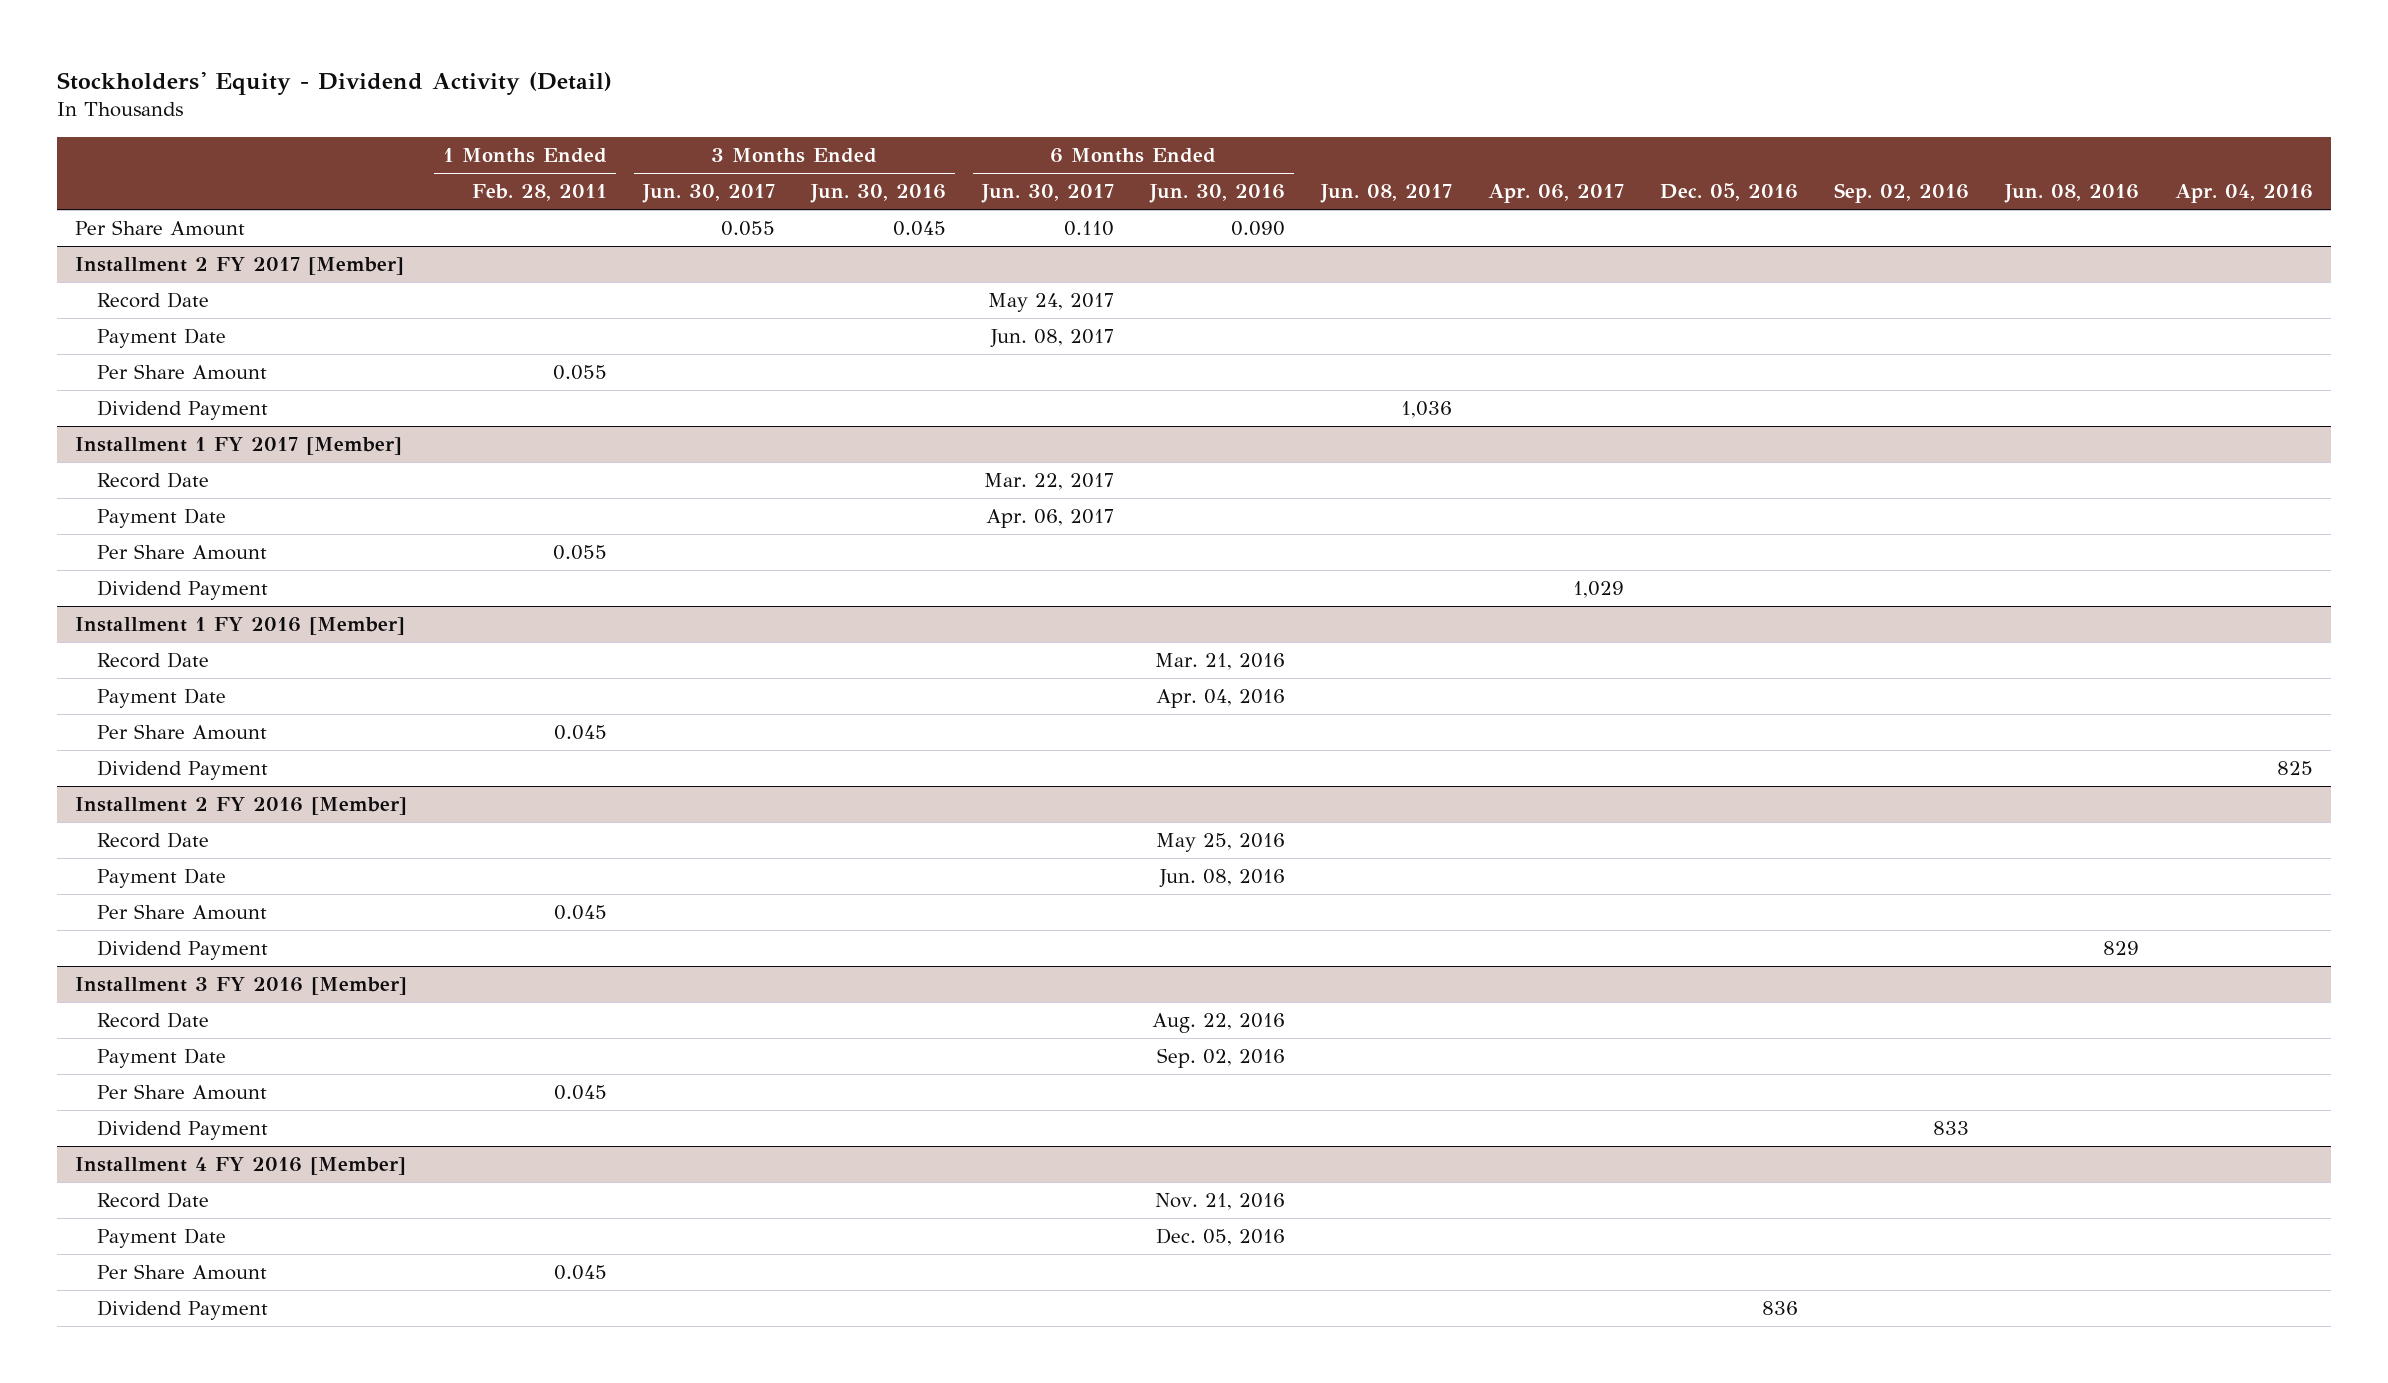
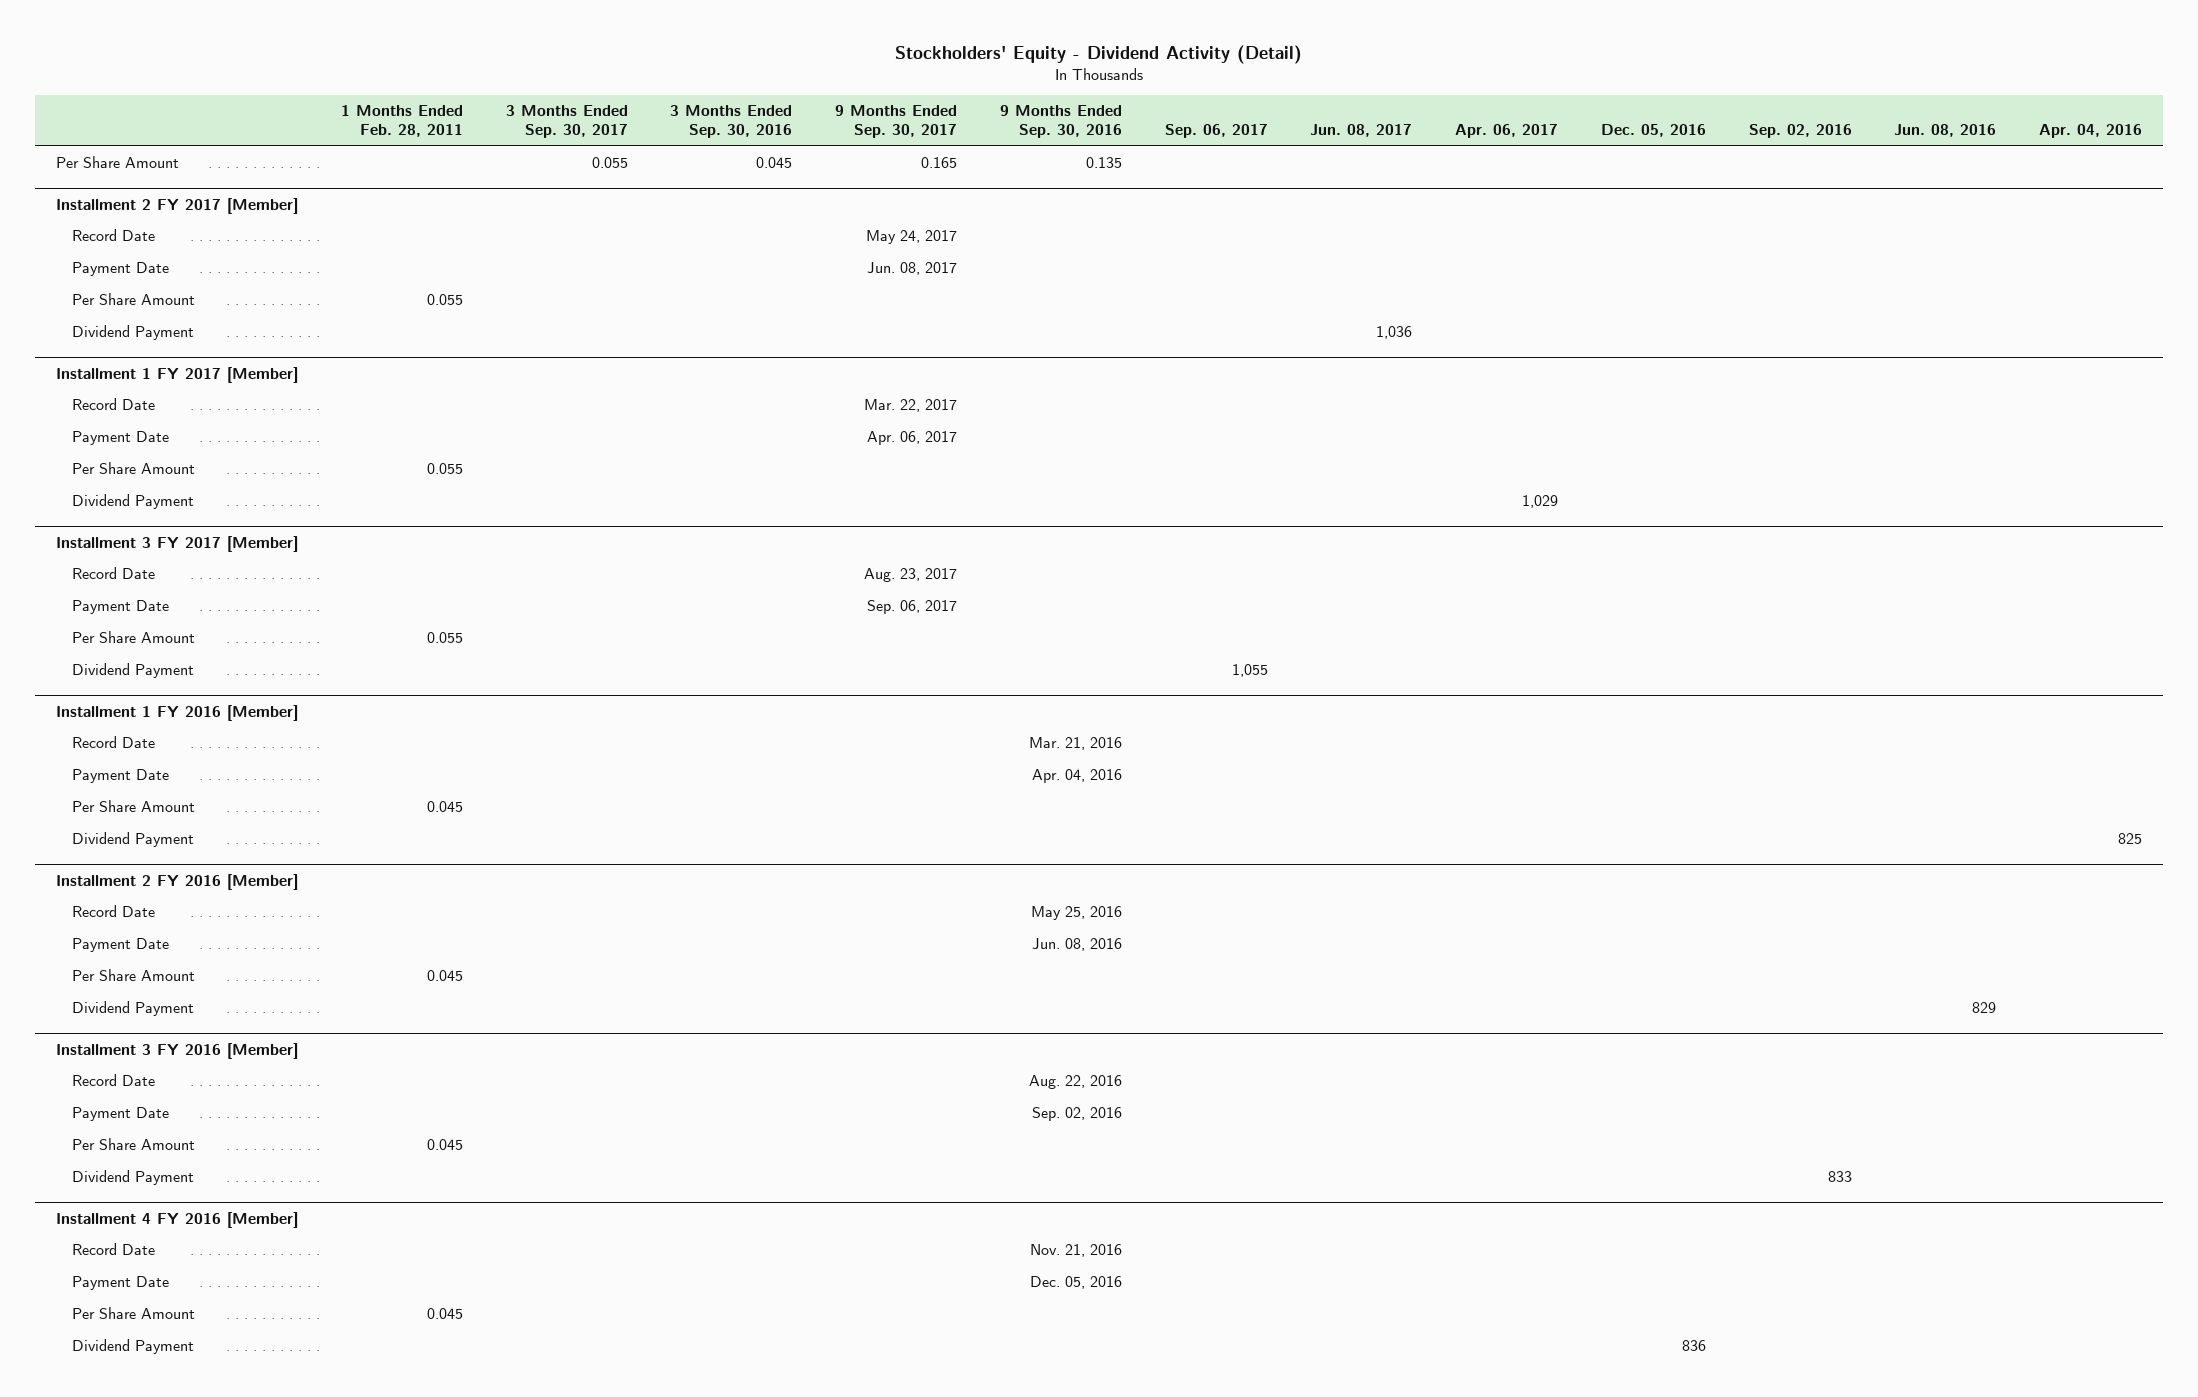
- | 1 Months Ended Feb. 28, 2011 | 3 Months Ended Jun. 30, 2017 | 3 Months Ended Jun. 30, 2016 | 6 Months Ended Jun. 30, 2017 | 6 Months Ended Jun. 30, 2016 | Jun. 08, 2017 | Apr. 06, 2017 | Dec. 05, 2016 | Sep. 02, 2016 | Jun. 08, 2016 | Apr. 04, 2016
+ | 1 Months Ended Feb. 28, 2011 | 3 Months Ended Sep. 30, 2017 | 3 Months Ended Sep. 30, 2016 | 9 Months Ended Sep. 30, 2017 | 9 Months Ended Sep. 30, 2016 | Sep. 06, 2017 | Jun. 08, 2017 | Apr. 06, 2017 | Dec. 05, 2016 | Sep. 02, 2016 | Jun. 08, 2016 | Apr. 04, 2016
+ Installment 3 FY 2017 [Member]
+ Record Date | | | | Aug. 23, 2017 | | | | | | | |
+ Payment Date | | | | Sep. 06, 2017 | | | | | | | |
+ Per Share Amount | 0.055 | | | | | | | | | | |
+ Dividend Payment | | | | | | 1,055 | | | | | |

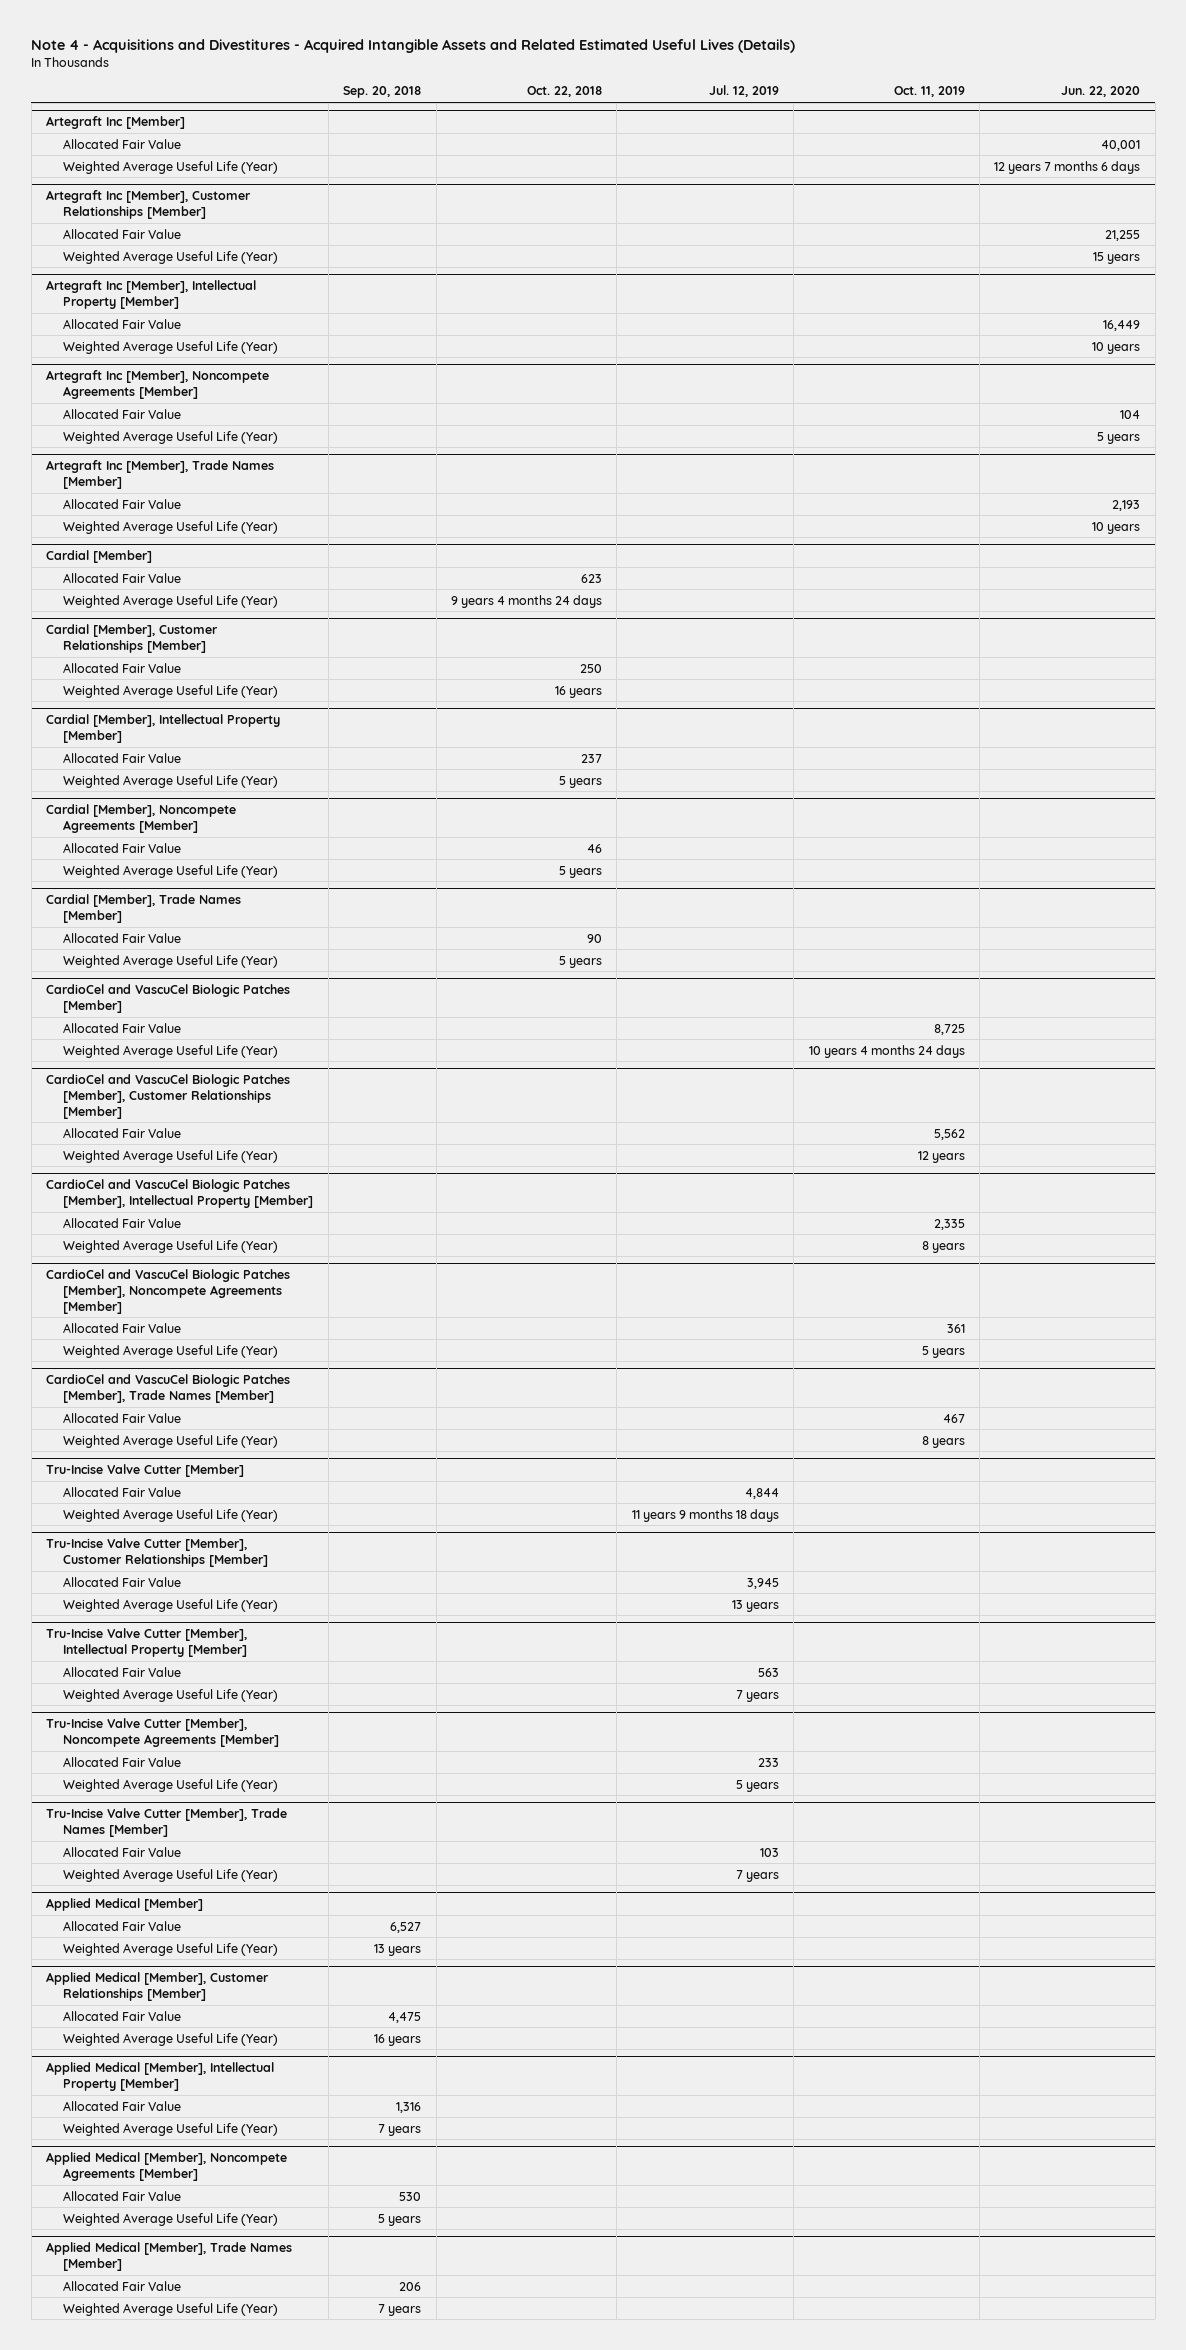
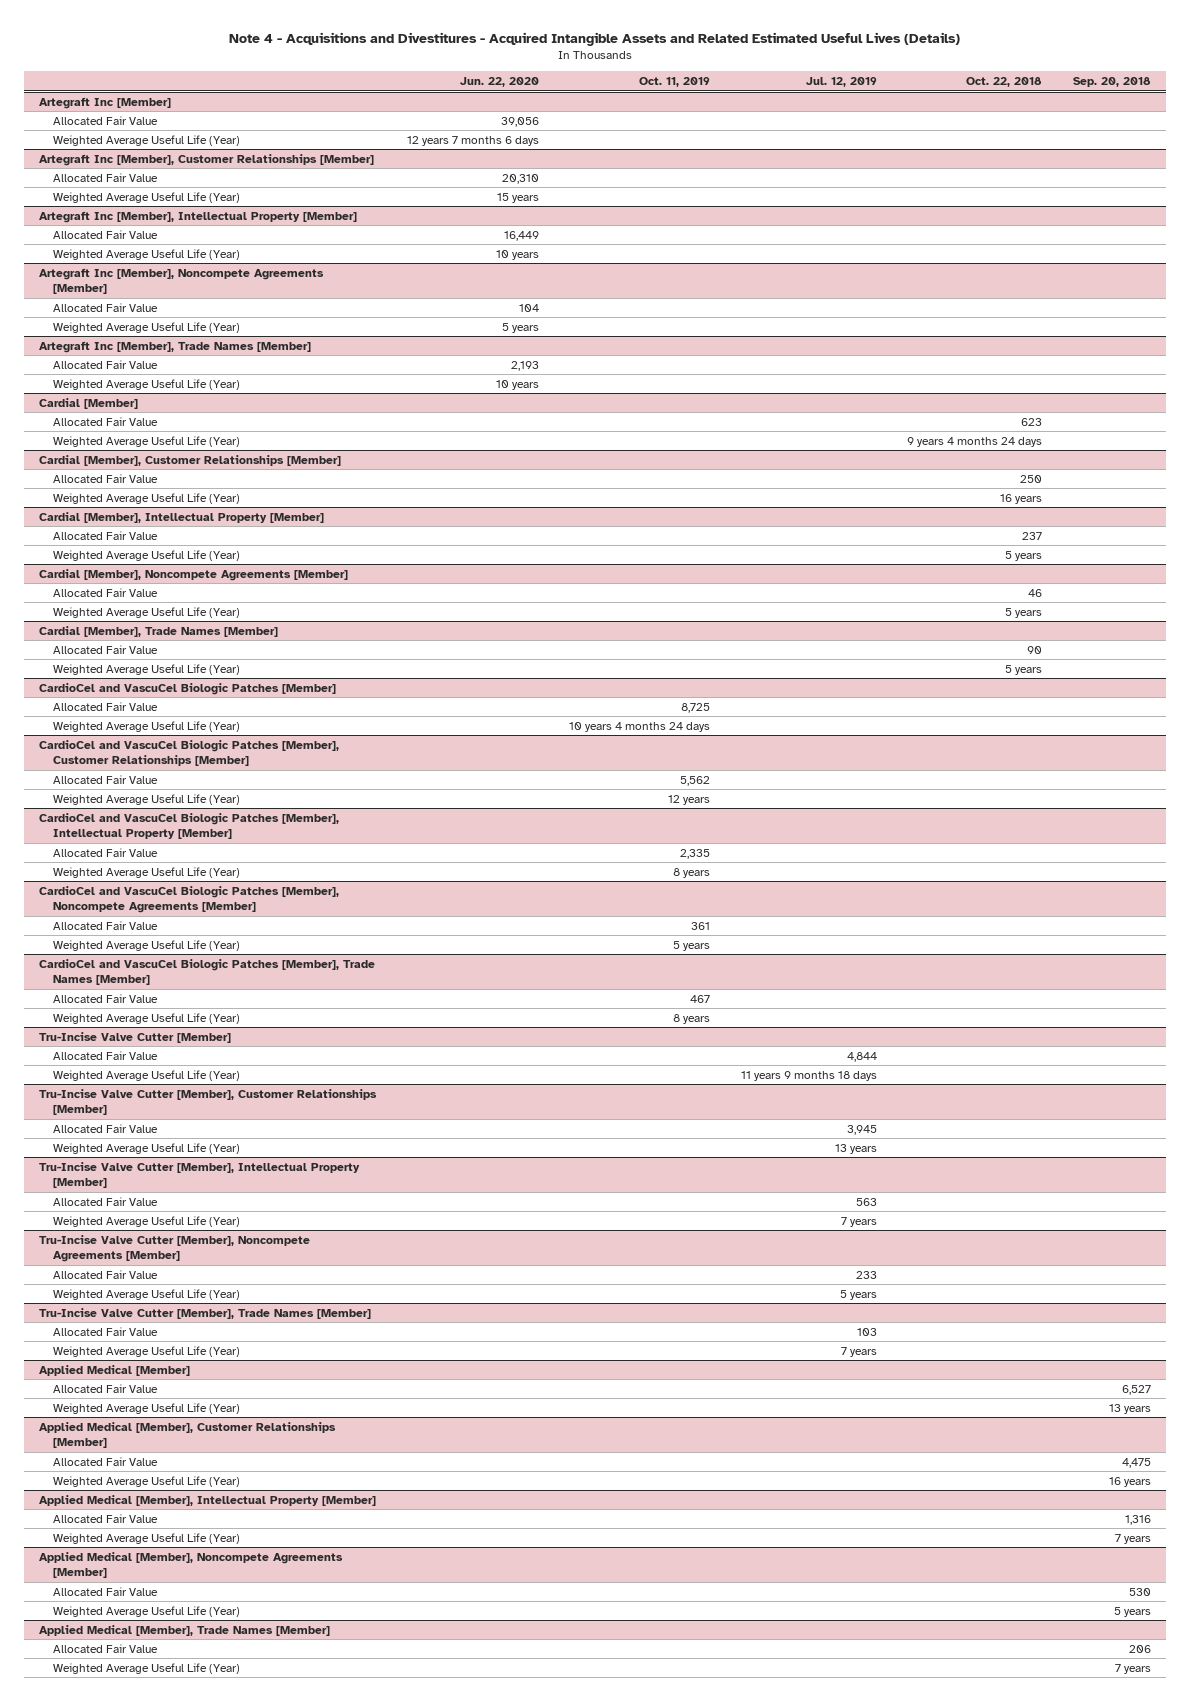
- | Sep. 20, 2018 | Oct. 22, 2018 | Jul. 12, 2019 | Oct. 11, 2019 | Jun. 22, 2020
+ | Jun. 22, 2020 | Oct. 11, 2019 | Jul. 12, 2019 | Oct. 22, 2018 | Sep. 20, 2018
@ Artegraft Inc [Member]
- Allocated Fair Value | | | | | 40,001
+ Allocated Fair Value | 39,056 | | | |
@ Artegraft Inc [Member], Customer Relationships [Member]
- Allocated Fair Value | | | | | 21,255
+ Allocated Fair Value | 20,310 | | | |

